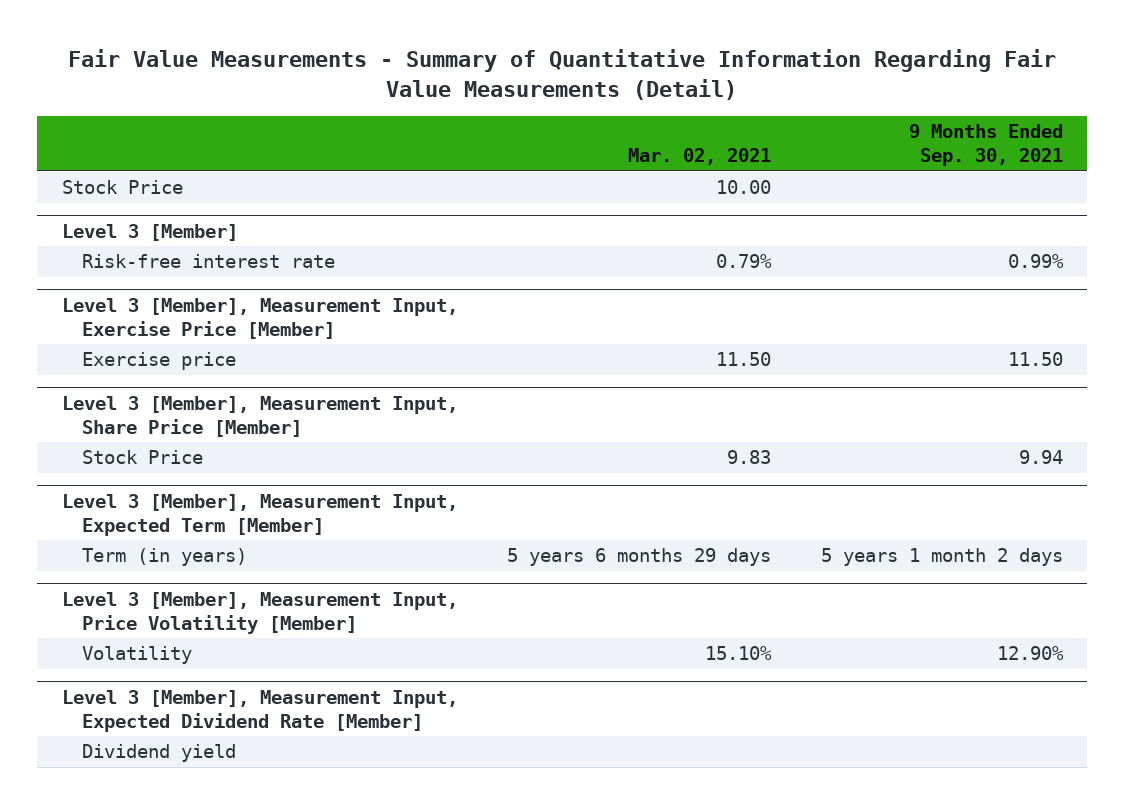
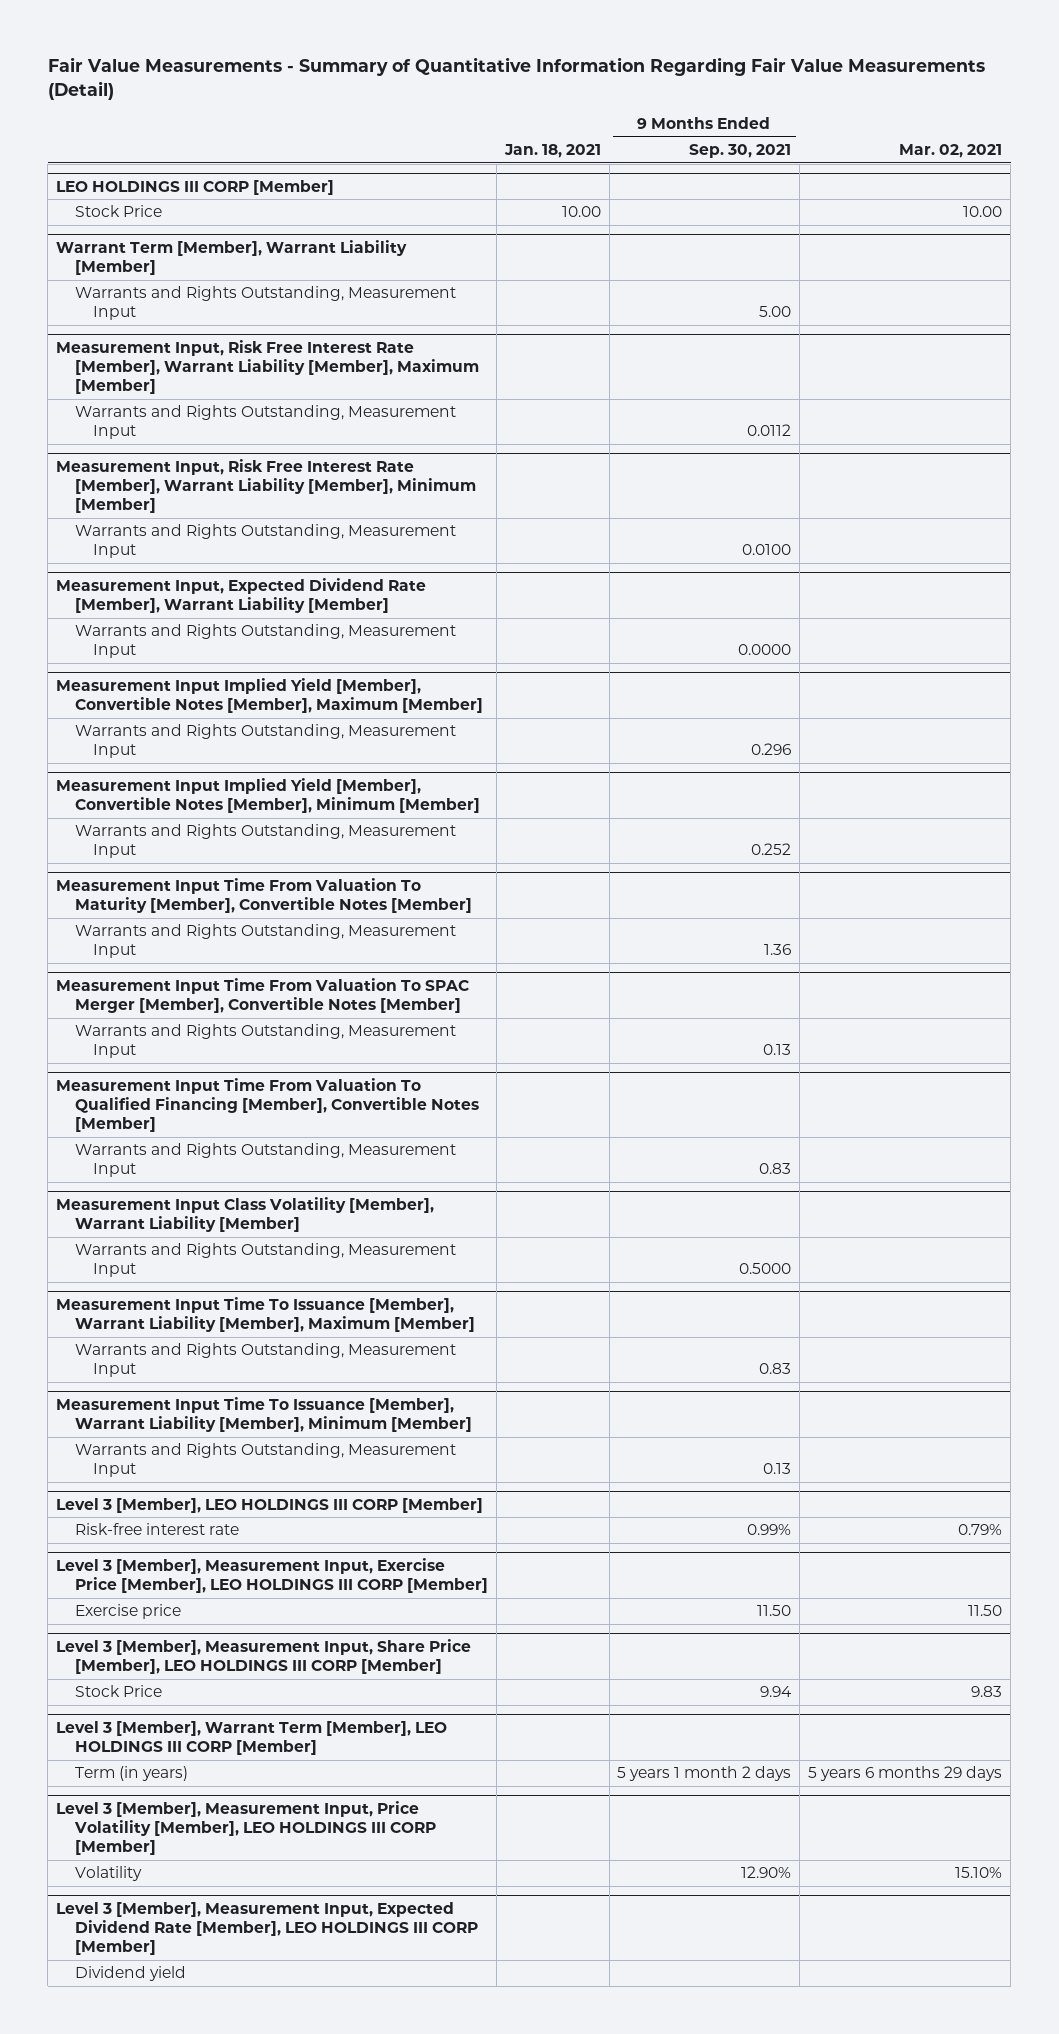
- | Mar. 02, 2021 | 9 Months Ended Sep. 30, 2021
+ | Jan. 18, 2021 | 9 Months Ended Sep. 30, 2021 | Mar. 02, 2021
+ LEO HOLDINGS III CORP [Member]
- Level 3 [Member]
+ Warrant Term [Member], Warrant Liability [Member]
+ Warrants and Rights Outstanding, Measurement Input | | 5.00 |
+ Measurement Input, Risk Free Interest Rate [Member], Warrant Liability [Member], Maximum [Member]
+ Warrants and Rights Outstanding, Measurement Input | | 0.0112 |
+ Measurement Input, Risk Free Interest Rate [Member], Warrant Liability [Member], Minimum [Member]
+ Warrants and Rights Outstanding, Measurement Input | | 0.0100 |
+ Measurement Input, Expected Dividend Rate [Member], Warrant Liability [Member]
+ Warrants and Rights Outstanding, Measurement Input | | 0.0000 |
+ Measurement Input Implied Yield [Member], Convertible Notes [Member], Maximum [Member]
+ Warrants and Rights Outstanding, Measurement Input | | 0.296 |
+ Measurement Input Implied Yield [Member], Convertible Notes [Member], Minimum [Member]
+ Warrants and Rights Outstanding, Measurement Input | | 0.252 |
+ Measurement Input Time From Valuation To Maturity [Member], Convertible Notes [Member]
+ Warrants and Rights Outstanding, Measurement Input | | 1.36 |
+ Measurement Input Time From Valuation To SPAC Merger [Member], Convertible Notes [Member]
+ Warrants and Rights Outstanding, Measurement Input | | 0.13 |
+ Measurement Input Time From Valuation To Qualified Financing [Member], Convertible Notes [Member]
+ Warrants and Rights Outstanding, Measurement Input | | 0.83 |
+ Measurement Input Class Volatility [Member], Warrant Liability [Member]
+ Warrants and Rights Outstanding, Measurement Input | | 0.5000 |
+ Measurement Input Time To Issuance [Member], Warrant Liability [Member], Maximum [Member]
+ Warrants and Rights Outstanding, Measurement Input | | 0.83 |
+ Measurement Input Time To Issuance [Member], Warrant Liability [Member], Minimum [Member]
+ Warrants and Rights Outstanding, Measurement Input | | 0.13 |
+ Level 3 [Member], LEO HOLDINGS III CORP [Member]
- Level 3 [Member], Measurement Input, Exercise Price [Member]
+ Level 3 [Member], Measurement Input, Exercise Price [Member], LEO HOLDINGS III CORP [Member]
- Level 3 [Member], Measurement Input, Share Price [Member]
+ Level 3 [Member], Measurement Input, Share Price [Member], LEO HOLDINGS III CORP [Member]
- Level 3 [Member], Measurement Input, Expected Term [Member]
+ Level 3 [Member], Warrant Term [Member], LEO HOLDINGS III CORP [Member]
- Level 3 [Member], Measurement Input, Price Volatility [Member]
+ Level 3 [Member], Measurement Input, Price Volatility [Member], LEO HOLDINGS III CORP [Member]
- Level 3 [Member], Measurement Input, Expected Dividend Rate [Member]
+ Level 3 [Member], Measurement Input, Expected Dividend Rate [Member], LEO HOLDINGS III CORP [Member]

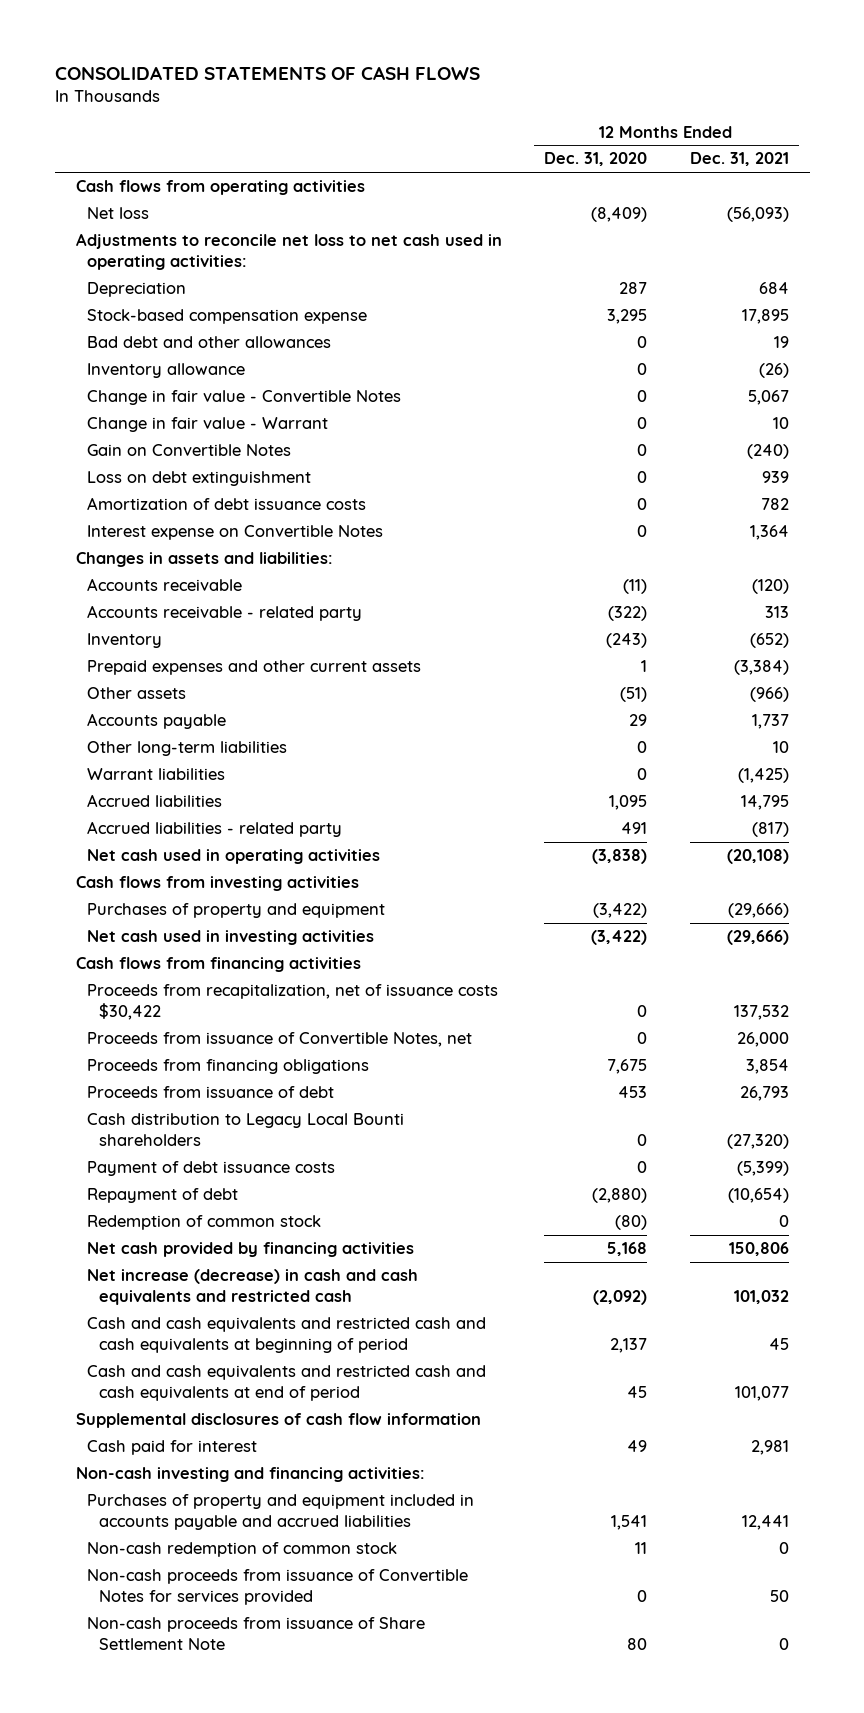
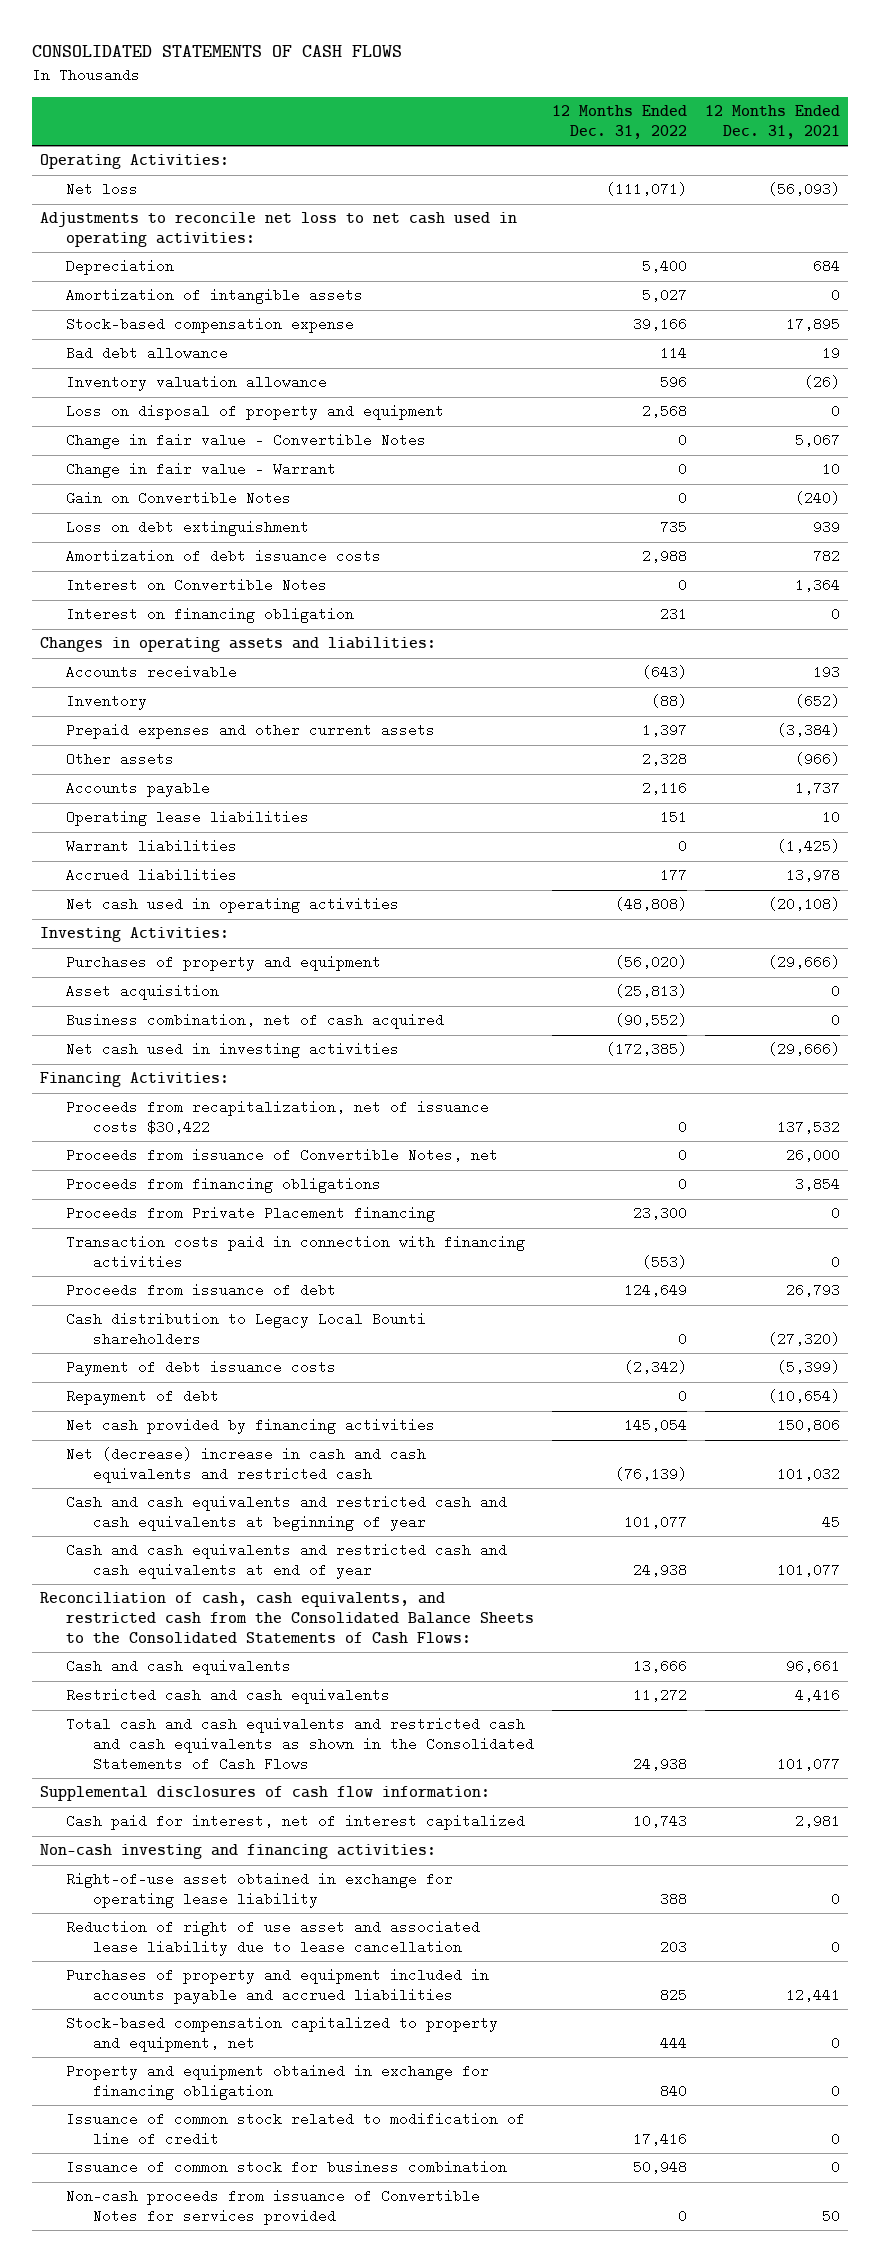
- | 12 Months Ended Dec. 31, 2020 | 12 Months Ended Dec. 31, 2021
+ | 12 Months Ended Dec. 31, 2022 | 12 Months Ended Dec. 31, 2021
- Cash flows from operating activities
+ Operating Activities:
+ Amortization of intangible assets | 5,027 | 0
- Bad debt and other allowances | 0 | 19
- Inventory allowance | 0 | (26)
+ Bad debt allowance | 114 | 19
+ Inventory valuation allowance | 596 | (26)
+ Loss on disposal of property and equipment | 2,568 | 0
- Interest expense on Convertible Notes | 0 | 1,364
- Changes in assets and liabilities:
- Accounts receivable | (11) | (120)
- Accounts receivable - related party | (322) | 313
+ Interest on Convertible Notes | 0 | 1,364
+ Interest on financing obligation | 231 | 0
+ Changes in operating assets and liabilities:
+ Accounts receivable | (643) | 193
- Other long-term liabilities | 0 | 10
+ Operating lease liabilities | 151 | 10
- Accrued liabilities | 1,095 | 14,795
- Accrued liabilities - related party | 491 | (817)
+ Accrued liabilities | 177 | 13,978
- Cash flows from investing activities
+ Investing Activities:
+ Asset acquisition | (25,813) | 0
+ Business combination, net of cash acquired | (90,552) | 0
- Cash flows from financing activities
+ Financing Activities:
+ Proceeds from Private Placement financing | 23,300 | 0
+ Transaction costs paid in connection with financing activities | (553) | 0
- Redemption of common stock | (80) | 0
- Net increase (decrease) in cash and cash equivalents and restricted cash | (2,092) | 101,032
- Cash and cash equivalents and restricted cash and cash equivalents at beginning of period | 2,137 | 45
- Cash and cash equivalents and restricted cash and cash equivalents at end of period | 45 | 101,077
- Supplemental disclosures of cash flow information
- Cash paid for interest | 49 | 2,981
+ Net (decrease) increase in cash and cash equivalents and restricted cash | (76,139) | 101,032
+ Cash and cash equivalents and restricted cash and cash equivalents at beginning of year | 101,077 | 45
+ Cash and cash equivalents and restricted cash and cash equivalents at end of year | 24,938 | 101,077
+ Reconciliation of cash, cash equivalents, and restricted cash from the Consolidated Balance Sheets to the Consolidated Statements of Cash Flows:
+ Cash and cash equivalents | 13,666 | 96,661
+ Restricted cash and cash equivalents | 11,272 | 4,416
+ Total cash and cash equivalents and restricted cash and cash equivalents as shown in the Consolidated Statements of Cash Flows | 24,938 | 101,077
+ Supplemental disclosures of cash flow information:
+ Cash paid for interest, net of interest capitalized | 10,743 | 2,981
+ Right-of-use asset obtained in exchange for operating lease liability | 388 | 0
+ Reduction of right of use asset and associated lease liability due to lease cancellation | 203 | 0
- Non-cash redemption of common stock | 11 | 0
+ Stock-based compensation capitalized to property and equipment, net | 444 | 0
+ Property and equipment obtained in exchange for financing obligation | 840 | 0
+ Issuance of common stock related to modification of line of credit | 17,416 | 0
+ Issuance of common stock for business combination | 50,948 | 0
- Non-cash proceeds from issuance of Share Settlement Note | 80 | 0

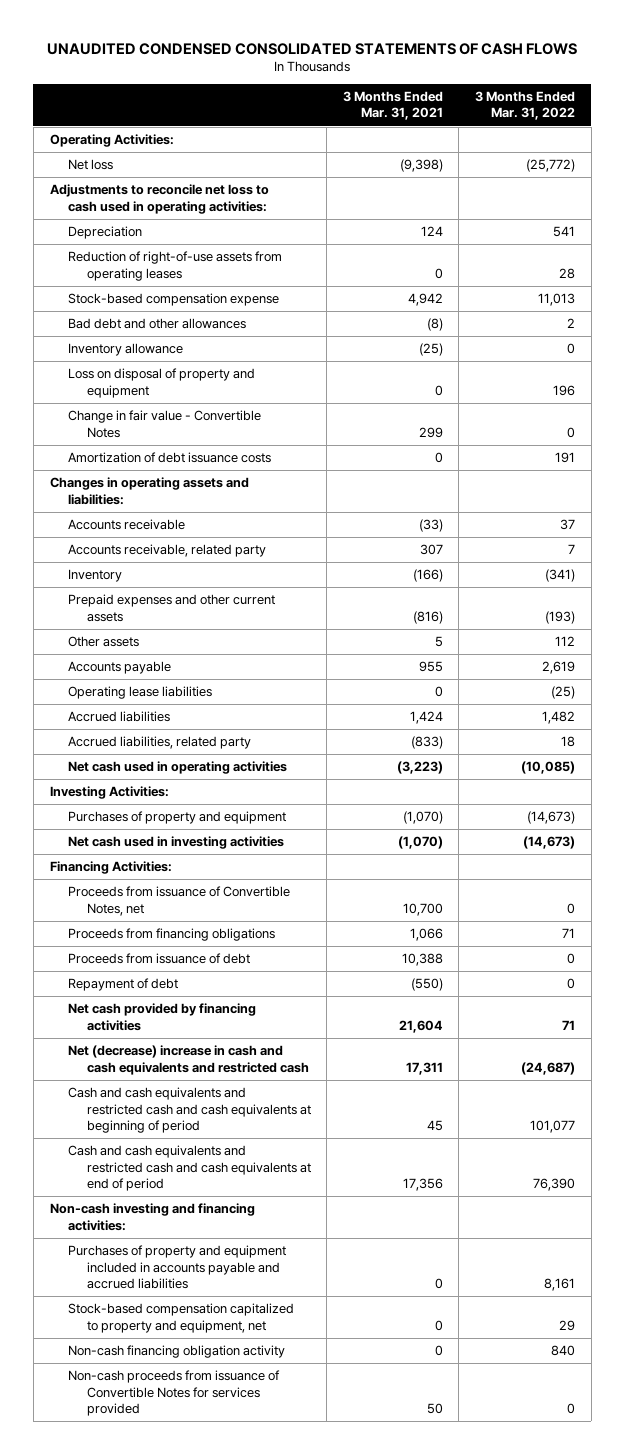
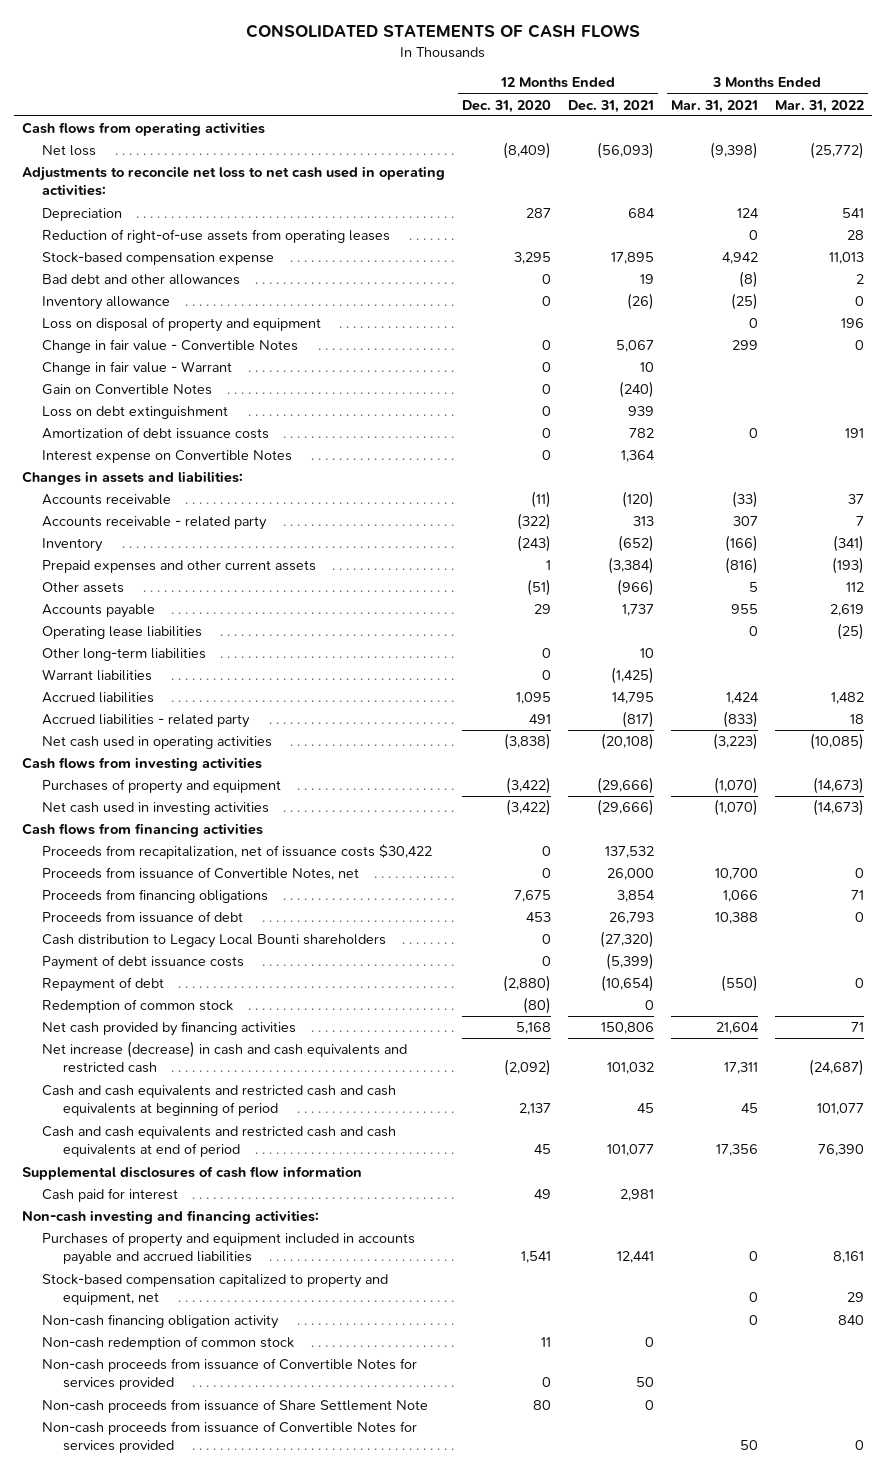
- UNAUDITED CONDENSED CONSOLIDATED STATEMENTS OF CASH FLOWS
+ CONSOLIDATED STATEMENTS OF CASH FLOWS
- | 3 Months Ended Mar. 31, 2021 | 3 Months Ended Mar. 31, 2022
+ | 12 Months Ended Dec. 31, 2020 | 12 Months Ended Dec. 31, 2021 | 3 Months Ended Mar. 31, 2021 | 3 Months Ended Mar. 31, 2022
- Operating Activities:
+ Cash flows from operating activities
- Adjustments to reconcile net loss to cash used in operating activities:
+ Adjustments to reconcile net loss to net cash used in operating activities:
+ Change in fair value - Warrant | 0 | 10 | |
+ Gain on Convertible Notes | 0 | (240) | |
+ Loss on debt extinguishment | 0 | 939 | |
- Changes in operating assets and liabilities:
+ Interest expense on Convertible Notes | 0 | 1,364 | |
+ Changes in assets and liabilities:
- Accounts receivable, related party | 307 | 7
+ Accounts receivable - related party | (322) | 313 | 307 | 7
+ Other long-term liabilities | 0 | 10 | |
+ Warrant liabilities | 0 | (1,425) | |
- Accrued liabilities, related party | (833) | 18
+ Accrued liabilities - related party | 491 | (817) | (833) | 18
- Investing Activities:
+ Cash flows from investing activities
- Financing Activities:
+ Cash flows from financing activities
+ Proceeds from recapitalization, net of issuance costs $30,422 | 0 | 137,532 | |
+ Cash distribution to Legacy Local Bounti shareholders | 0 | (27,320) | |
+ Payment of debt issuance costs | 0 | (5,399) | |
+ Redemption of common stock | (80) | 0 | |
- Net (decrease) increase in cash and cash equivalents and restricted cash | 17,311 | (24,687)
+ Net increase (decrease) in cash and cash equivalents and restricted cash | (2,092) | 101,032 | 17,311 | (24,687)
+ Supplemental disclosures of cash flow information
+ Cash paid for interest | 49 | 2,981 | |
+ Non-cash redemption of common stock | 11 | 0 | |
+ Non-cash proceeds from issuance of Convertible Notes for services provided | 0 | 50 | |
+ Non-cash proceeds from issuance of Share Settlement Note | 80 | 0 | |

